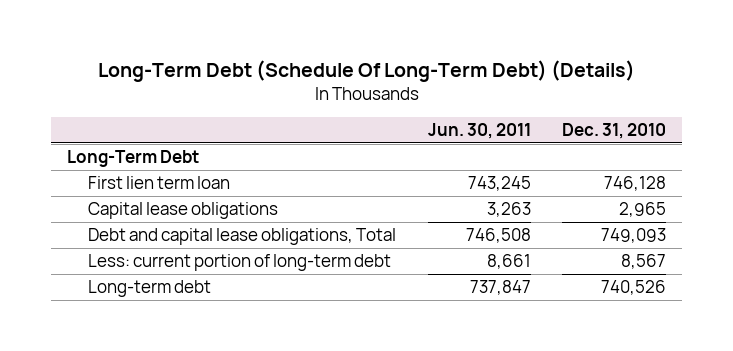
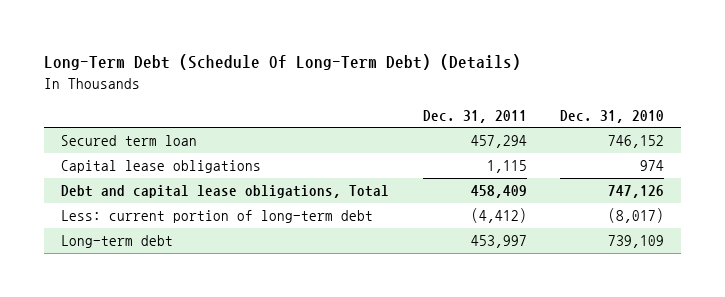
- | Jun. 30, 2011 | Dec. 31, 2010
+ | Dec. 31, 2011 | Dec. 31, 2010
- Long-Term Debt
- First lien term loan | 743,245 | 746,128
- Capital lease obligations | 3,263 | 2,965
- Debt and capital lease obligations, Total | 746,508 | 749,093
- Less: current portion of long-term debt | 8,661 | 8,567
- Long-term debt | 737,847 | 740,526
+ Secured term loan | 457,294 | 746,152
+ Capital lease obligations | 1,115 | 974
+ Debt and capital lease obligations, Total | 458,409 | 747,126
+ Less: current portion of long-term debt | (4,412) | (8,017)
+ Long-term debt | 453,997 | 739,109

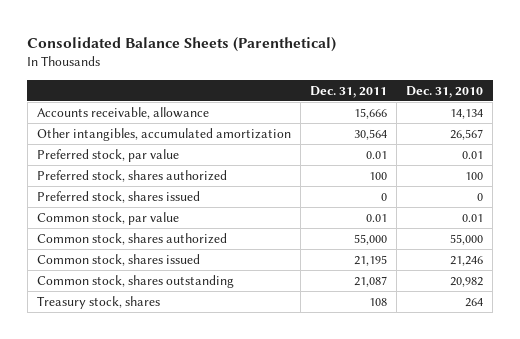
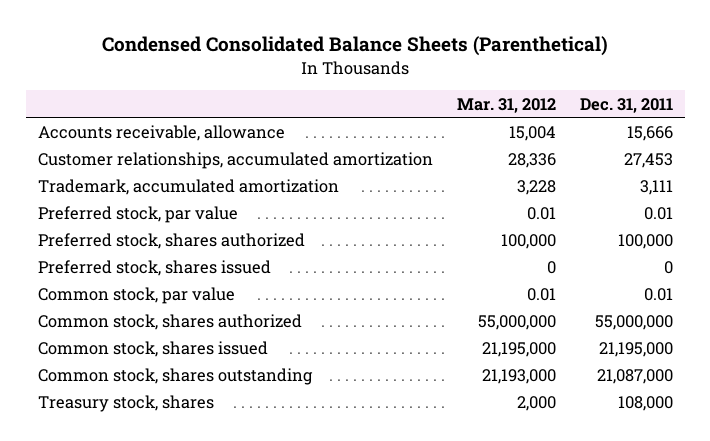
- Consolidated Balance Sheets (Parenthetical)
+ Condensed Consolidated Balance Sheets (Parenthetical)
- | Dec. 31, 2011 | Dec. 31, 2010
+ | Mar. 31, 2012 | Dec. 31, 2011
- Other intangibles, accumulated amortization | 30,564 | 26,567
+ Customer relationships, accumulated amortization | 28,336 | 27,453
+ Trademark, accumulated amortization | 3,228 | 3,111
- Preferred stock, shares authorized | 100 | 100
+ Preferred stock, shares authorized | 100,000 | 100,000
- Common stock, shares authorized | 55,000 | 55,000
- Common stock, shares issued | 21,195 | 21,246
- Common stock, shares outstanding | 21,087 | 20,982
- Treasury stock, shares | 108 | 264
+ Common stock, shares authorized | 55,000,000 | 55,000,000
+ Common stock, shares issued | 21,195,000 | 21,195,000
+ Common stock, shares outstanding | 21,193,000 | 21,087,000
+ Treasury stock, shares | 2,000 | 108,000

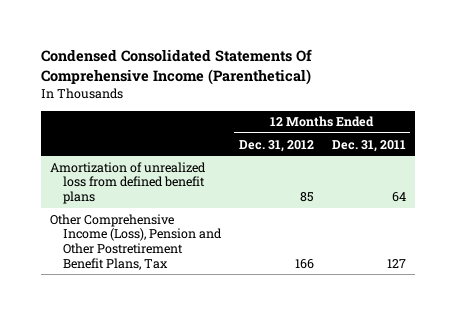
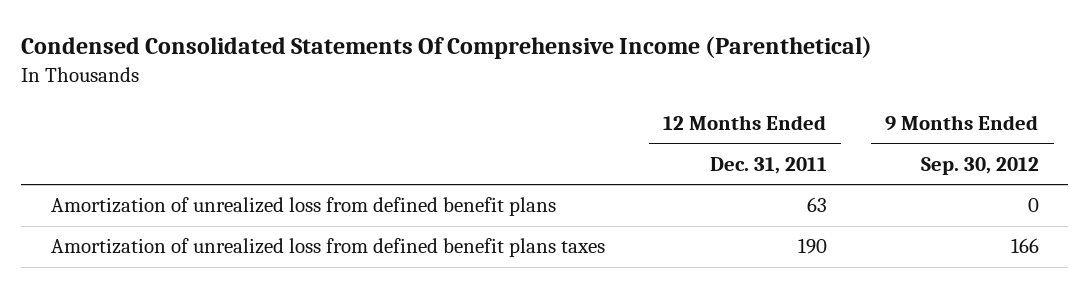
- | 12 Months Ended Dec. 31, 2012 | 12 Months Ended Dec. 31, 2011
+ | 12 Months Ended Dec. 31, 2011 | 9 Months Ended Sep. 30, 2012
- Amortization of unrealized loss from defined benefit plans | 85 | 64
- Other Comprehensive Income (Loss), Pension and Other Postretirement Benefit Plans, Tax | 166 | 127
+ Amortization of unrealized loss from defined benefit plans | 63 | 0
+ Amortization of unrealized loss from defined benefit plans taxes | 190 | 166

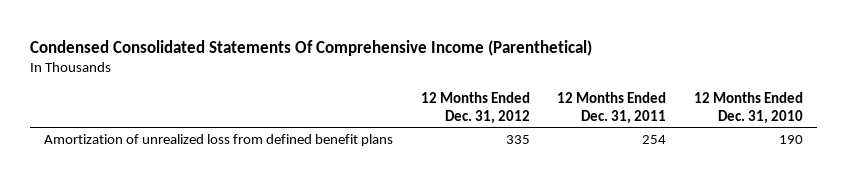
- | 12 Months Ended Dec. 31, 2011 | 9 Months Ended Sep. 30, 2012
+ | 12 Months Ended Dec. 31, 2012 | 12 Months Ended Dec. 31, 2011 | 12 Months Ended Dec. 31, 2010
- Amortization of unrealized loss from defined benefit plans | 63 | 0
- Amortization of unrealized loss from defined benefit plans taxes | 190 | 166
+ Amortization of unrealized loss from defined benefit plans | 335 | 254 | 190

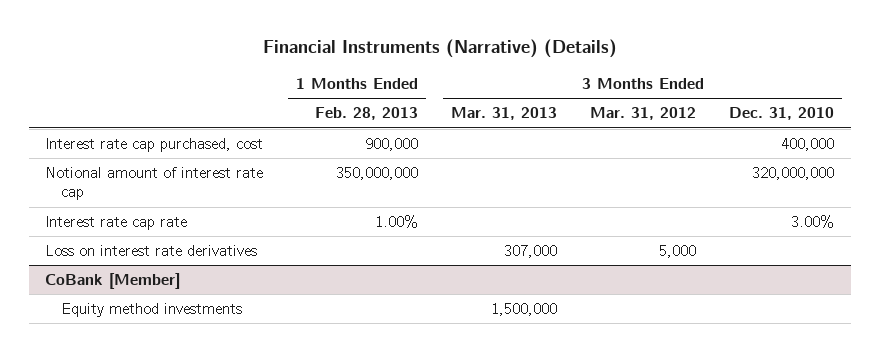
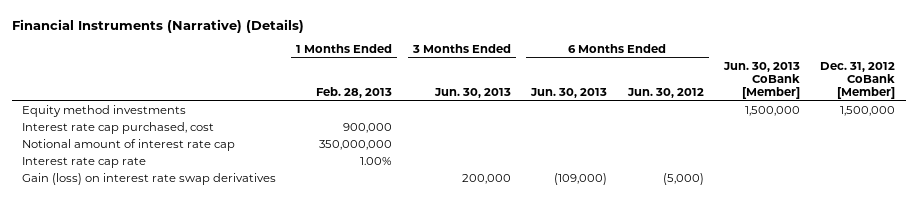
- | 1 Months Ended Feb. 28, 2013 | 3 Months Ended Mar. 31, 2013 | 3 Months Ended Mar. 31, 2012 | 3 Months Ended Dec. 31, 2010
+ | 1 Months Ended Feb. 28, 2013 | 3 Months Ended Jun. 30, 2013 | 6 Months Ended Jun. 30, 2013 | 6 Months Ended Jun. 30, 2012 | Jun. 30, 2013 CoBank [Member] | Dec. 31, 2012 CoBank [Member]
+ Equity method investments | | | | | 1,500,000 | 1,500,000
- Loss on interest rate derivatives | | 307,000 | 5,000 |
- CoBank [Member]
- Equity method investments | | 1,500,000 | |
+ Gain (loss) on interest rate swap derivatives | | 200,000 | (109,000) | (5,000) | |

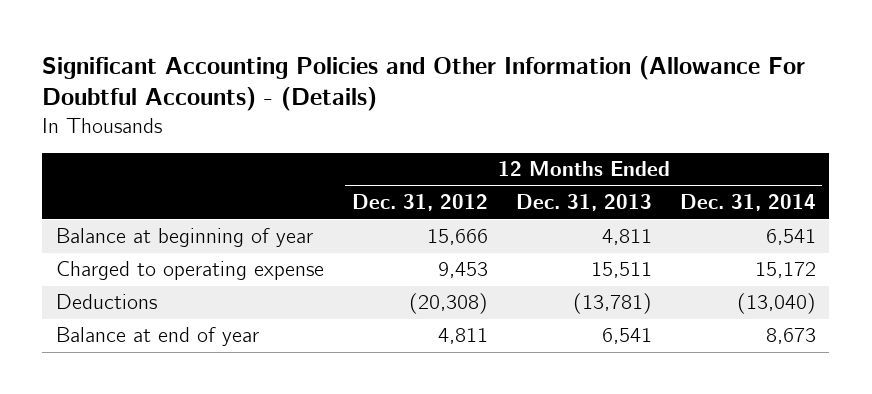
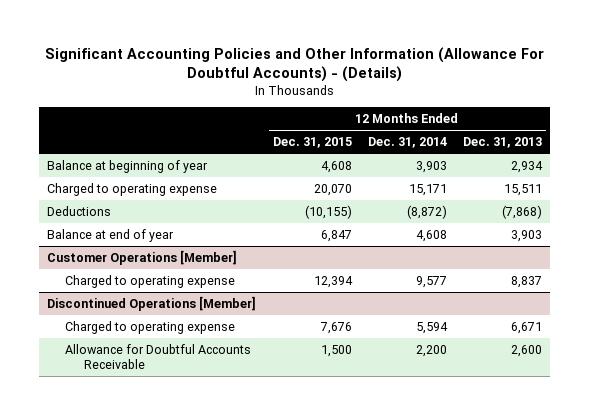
- | 12 Months Ended Dec. 31, 2012 | 12 Months Ended Dec. 31, 2013 | 12 Months Ended Dec. 31, 2014
+ | 12 Months Ended Dec. 31, 2015 | 12 Months Ended Dec. 31, 2014 | 12 Months Ended Dec. 31, 2013
- Balance at beginning of year | 15,666 | 4,811 | 6,541
- Charged to operating expense | 9,453 | 15,511 | 15,172
- Deductions | (20,308) | (13,781) | (13,040)
- Balance at end of year | 4,811 | 6,541 | 8,673
+ Balance at beginning of year | 4,608 | 3,903 | 2,934
+ Charged to operating expense | 20,070 | 15,171 | 15,511
+ Deductions | (10,155) | (8,872) | (7,868)
+ Balance at end of year | 6,847 | 4,608 | 3,903
+ Customer Operations [Member]
+ Charged to operating expense | 12,394 | 9,577 | 8,837
+ Discontinued Operations [Member]
+ Charged to operating expense | 7,676 | 5,594 | 6,671
+ Allowance for Doubtful Accounts Receivable | 1,500 | 2,200 | 2,600

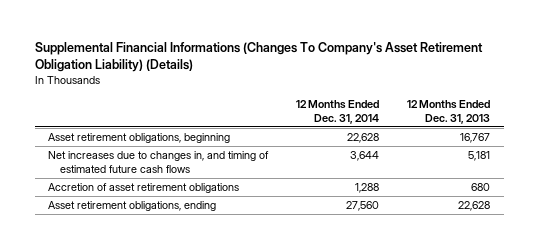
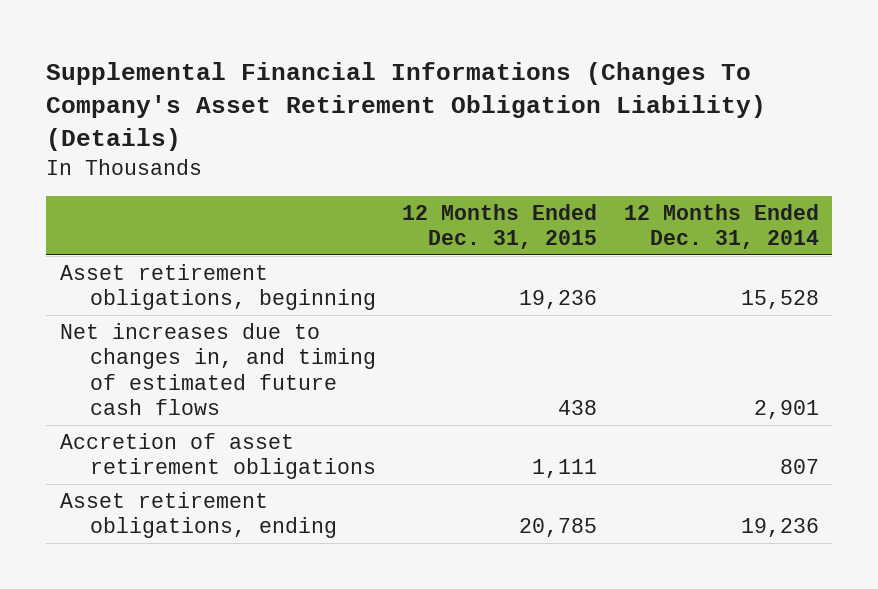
- | 12 Months Ended Dec. 31, 2014 | 12 Months Ended Dec. 31, 2013
+ | 12 Months Ended Dec. 31, 2015 | 12 Months Ended Dec. 31, 2014
- Asset retirement obligations, beginning | 22,628 | 16,767
- Net increases due to changes in, and timing of estimated future cash flows | 3,644 | 5,181
- Accretion of asset retirement obligations | 1,288 | 680
- Asset retirement obligations, ending | 27,560 | 22,628
+ Asset retirement obligations, beginning | 19,236 | 15,528
+ Net increases due to changes in, and timing of estimated future cash flows | 438 | 2,901
+ Accretion of asset retirement obligations | 1,111 | 807
+ Asset retirement obligations, ending | 20,785 | 19,236

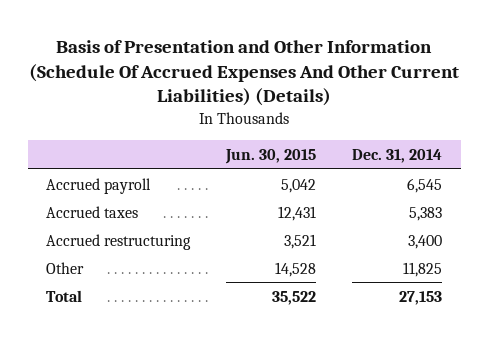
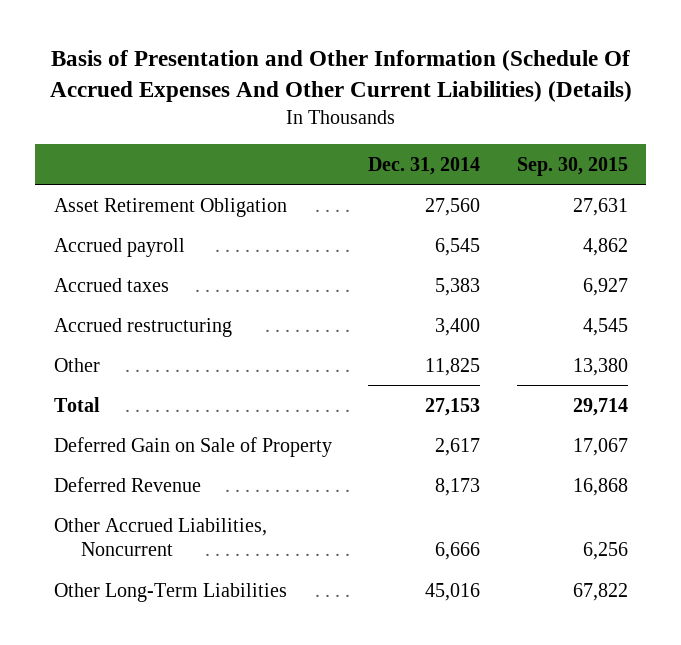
- | Jun. 30, 2015 | Dec. 31, 2014
+ | Dec. 31, 2014 | Sep. 30, 2015
+ Asset Retirement Obligation | 27,560 | 27,631
+ Deferred Gain on Sale of Property | 2,617 | 17,067
+ Deferred Revenue | 8,173 | 16,868
+ Other Accrued Liabilities, Noncurrent | 6,666 | 6,256
+ Other Long-Term Liabilities | 45,016 | 67,822

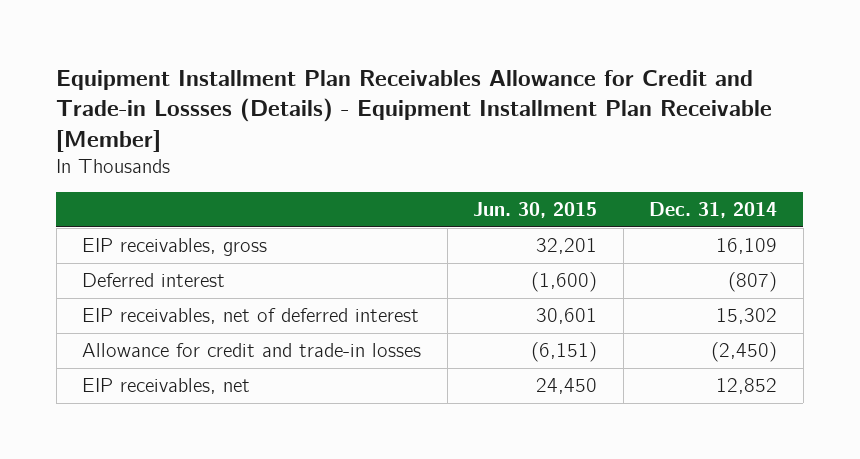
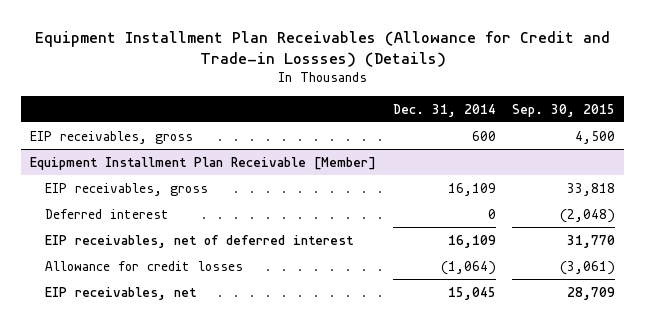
- Equipment Installment Plan Receivables Allowance for Credit and Trade-in Lossses (Details) - Equipment Installment Plan Receivable [Member]
+ Equipment Installment Plan Receivables (Allowance for Credit and Trade-in Lossses) (Details)
- | Jun. 30, 2015 | Dec. 31, 2014
+ | Dec. 31, 2014 | Sep. 30, 2015
+ EIP receivables, gross | 600 | 4,500
+ Equipment Installment Plan Receivable [Member]
- Deferred interest | (1,600) | (807)
- EIP receivables, net of deferred interest | 30,601 | 15,302
- Allowance for credit and trade-in losses | (6,151) | (2,450)
- EIP receivables, net | 24,450 | 12,852
+ Deferred interest | 0 | (2,048)
+ EIP receivables, net of deferred interest | 16,109 | 31,770
+ Allowance for credit losses | (1,064) | (3,061)
+ EIP receivables, net | 15,045 | 28,709

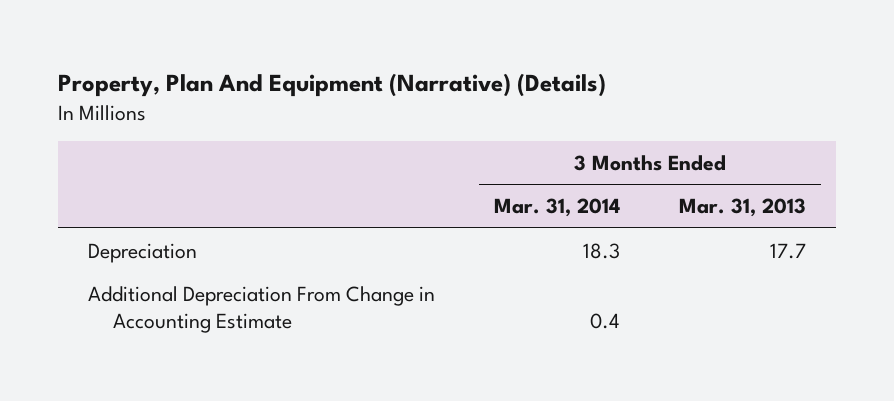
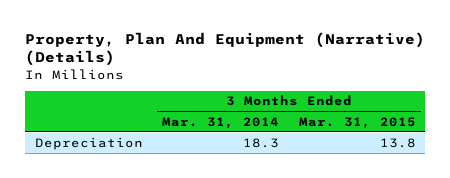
- | 3 Months Ended Mar. 31, 2014 | 3 Months Ended Mar. 31, 2013
+ | 3 Months Ended Mar. 31, 2014 | 3 Months Ended Mar. 31, 2015
- Additional Depreciation From Change in Accounting Estimate | 0.4 |

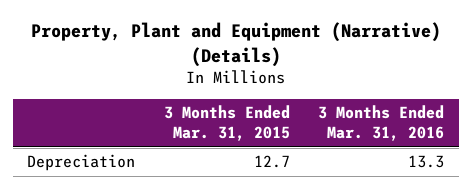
- Property, Plan And Equipment (Narrative) (Details)
+ Property, Plant and Equipment (Narrative) (Details)
- | 3 Months Ended Mar. 31, 2014 | 3 Months Ended Mar. 31, 2015
+ | 3 Months Ended Mar. 31, 2015 | 3 Months Ended Mar. 31, 2016
- Depreciation | 18.3 | 13.8
+ Depreciation | 12.7 | 13.3

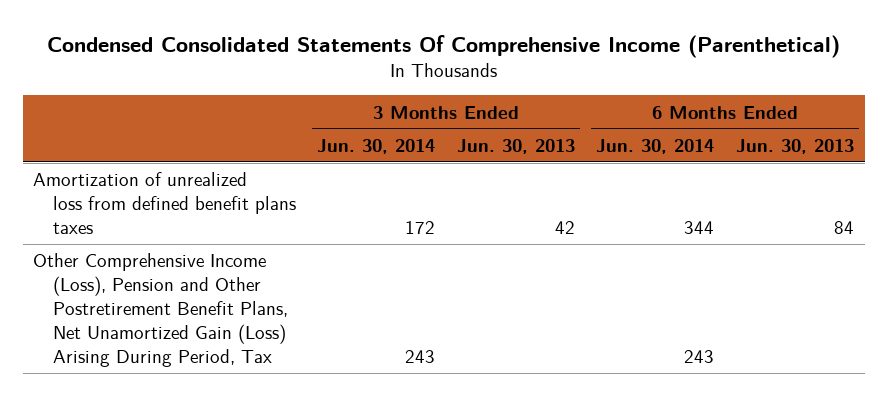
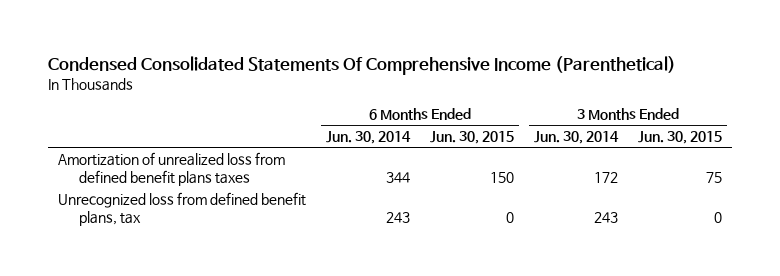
- | 3 Months Ended Jun. 30, 2014 | 3 Months Ended Jun. 30, 2013 | 6 Months Ended Jun. 30, 2014 | 6 Months Ended Jun. 30, 2013
+ | 6 Months Ended Jun. 30, 2014 | 6 Months Ended Jun. 30, 2015 | 3 Months Ended Jun. 30, 2014 | 3 Months Ended Jun. 30, 2015
- Other Comprehensive Income (Loss), Pension and Other Postretirement Benefit Plans, Net Unamortized Gain (Loss) Arising During Period, Tax | 243 | | 243 |
+ Unrecognized loss from defined benefit plans, tax | 243 | 0 | 243 | 0

